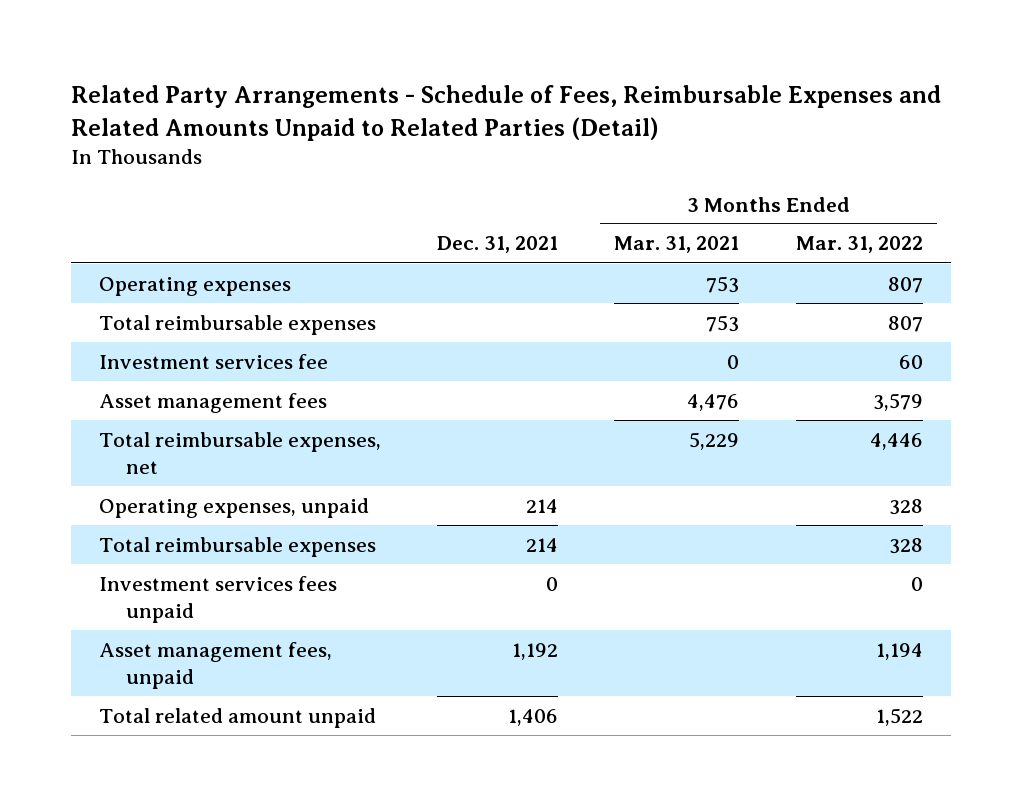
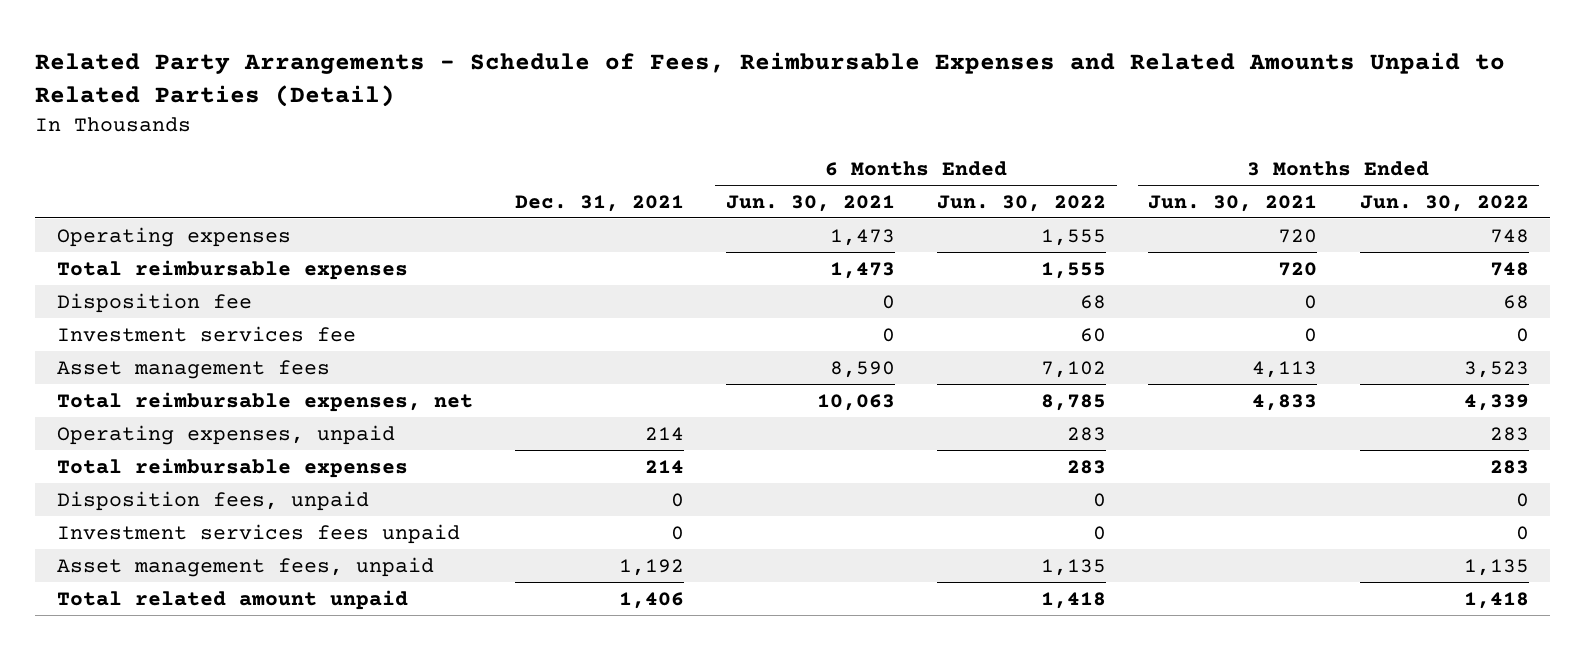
- | Dec. 31, 2021 | 3 Months Ended Mar. 31, 2021 | 3 Months Ended Mar. 31, 2022
+ | Dec. 31, 2021 | 6 Months Ended Jun. 30, 2021 | 6 Months Ended Jun. 30, 2022 | 3 Months Ended Jun. 30, 2021 | 3 Months Ended Jun. 30, 2022
+ Disposition fee | | 0 | 68 | 0 | 68
+ Disposition fees, unpaid | 0 | | 0 | | 0

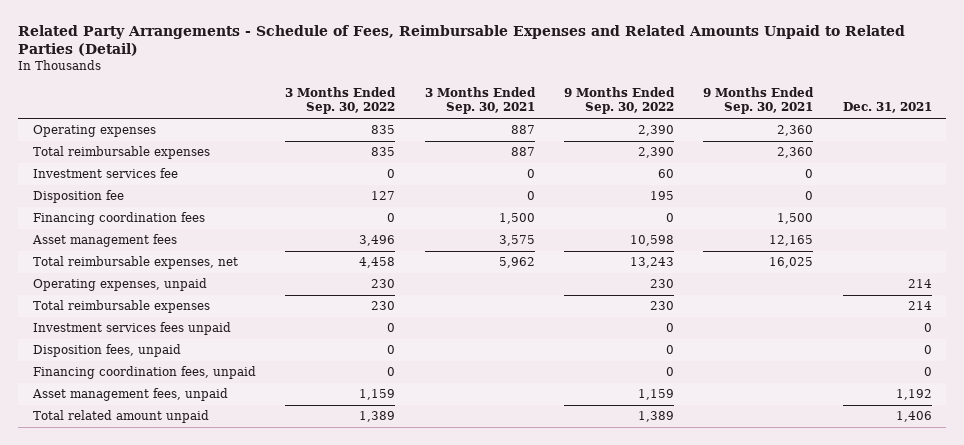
- | Dec. 31, 2021 | 6 Months Ended Jun. 30, 2021 | 6 Months Ended Jun. 30, 2022 | 3 Months Ended Jun. 30, 2021 | 3 Months Ended Jun. 30, 2022
+ | 3 Months Ended Sep. 30, 2022 | 3 Months Ended Sep. 30, 2021 | 9 Months Ended Sep. 30, 2022 | 9 Months Ended Sep. 30, 2021 | Dec. 31, 2021
moved down: Disposition fee | 127 | 0 | 195 | 0 |
+ Financing coordination fees | 0 | 1,500 | 0 | 1,500 |
moved down: Disposition fees, unpaid | 0 | | 0 | | 0
+ Financing coordination fees, unpaid | 0 | | 0 | | 0

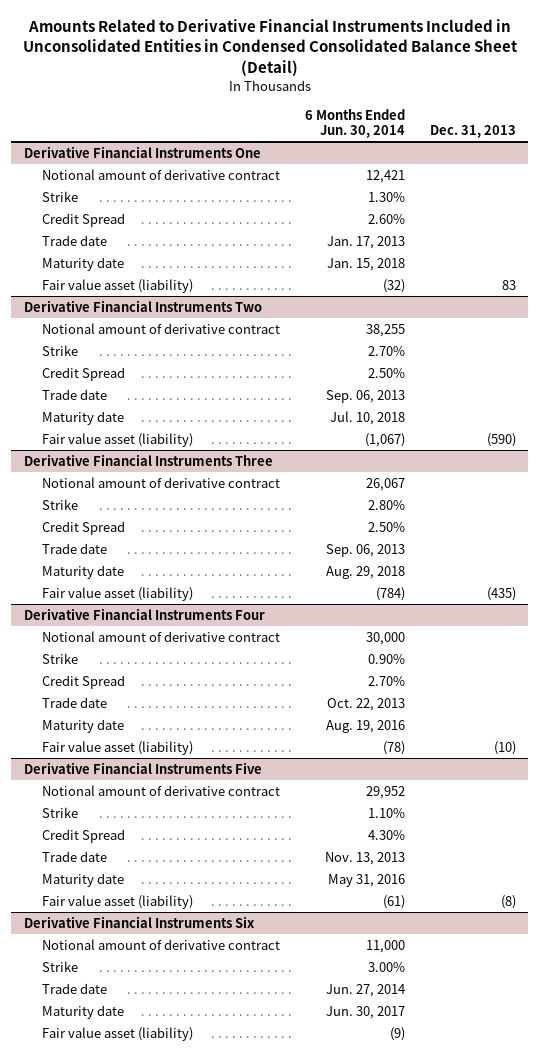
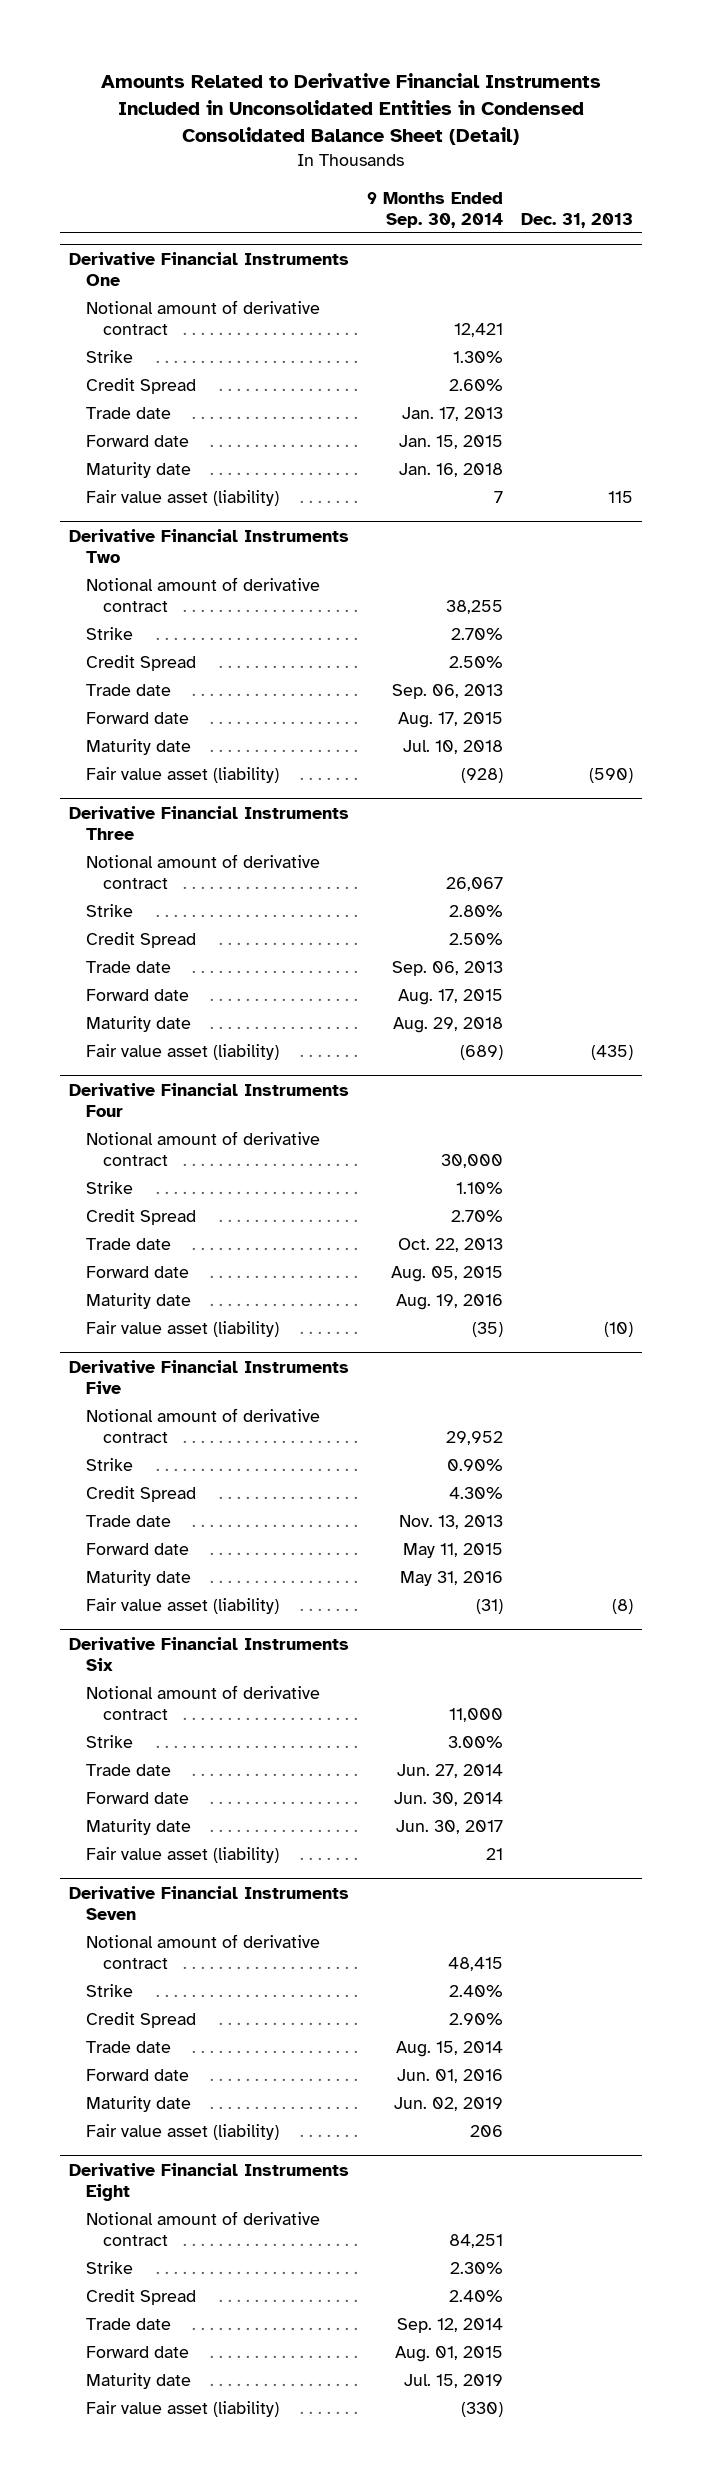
- | 6 Months Ended Jun. 30, 2014 | Dec. 31, 2013
+ | 9 Months Ended Sep. 30, 2014 | Dec. 31, 2013
@ Derivative Financial Instruments One
+ Forward date | Jan. 15, 2015 |
- Fair value asset (liability) | (32) | 83
+ Fair value asset (liability) | 7 | 115
@ Derivative Financial Instruments Two
+ Forward date | Aug. 17, 2015 |
@ Derivative Financial Instruments Three
+ Forward date | Aug. 17, 2015 |
@ Derivative Financial Instruments Four
+ Forward date | Aug. 05, 2015 |
@ Derivative Financial Instruments Five
+ Forward date | May 11, 2015 |
@ Derivative Financial Instruments Six
+ Forward date | Jun. 30, 2014 |
+ Derivative Financial Instruments Seven
+ Notional amount of derivative contract | 48,415 |
+ Strike | 2.40% |
+ Credit Spread | 2.90% |
+ Trade date | Aug. 15, 2014 |
+ Forward date | Jun. 01, 2016 |
+ Maturity date | Jun. 02, 2019 |
+ Fair value asset (liability) | 206 |
+ Derivative Financial Instruments Eight
+ Notional amount of derivative contract | 84,251 |
+ Strike | 2.30% |
+ Credit Spread | 2.40% |
+ Trade date | Sep. 12, 2014 |
+ Forward date | Aug. 01, 2015 |
+ Maturity date | Jul. 15, 2019 |
+ Fair value asset (liability) | (330) |

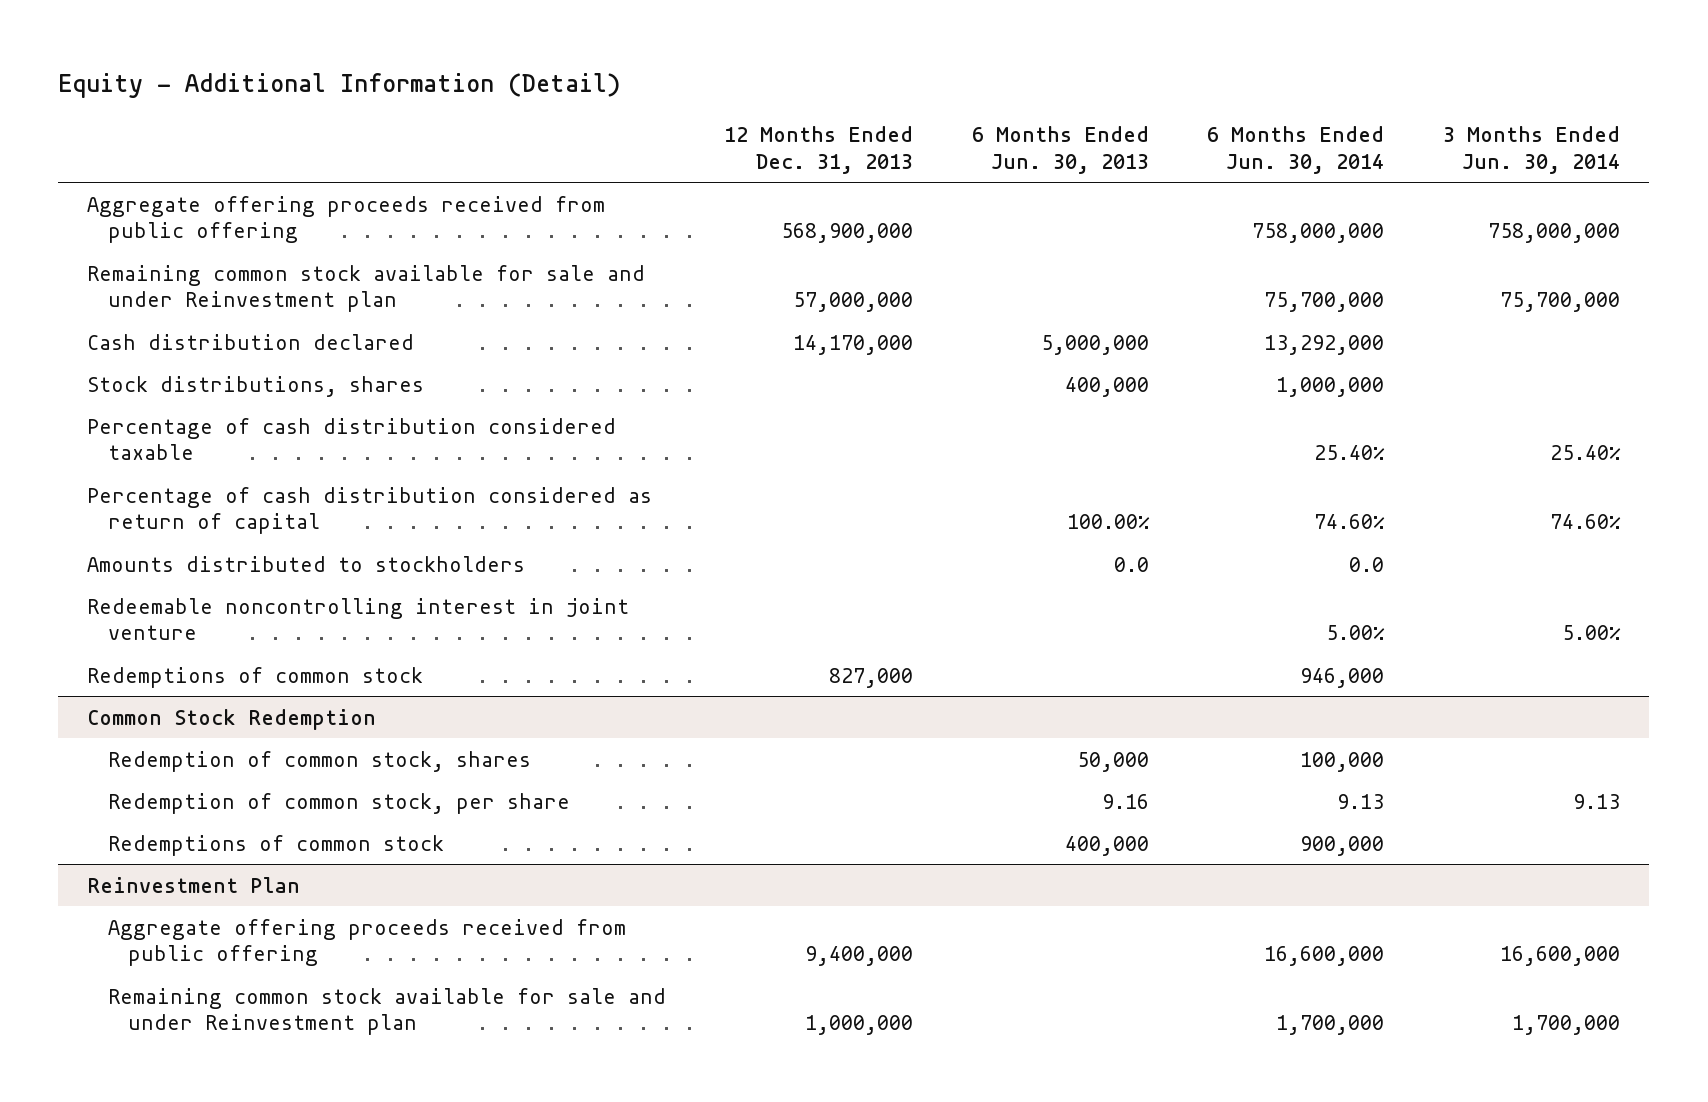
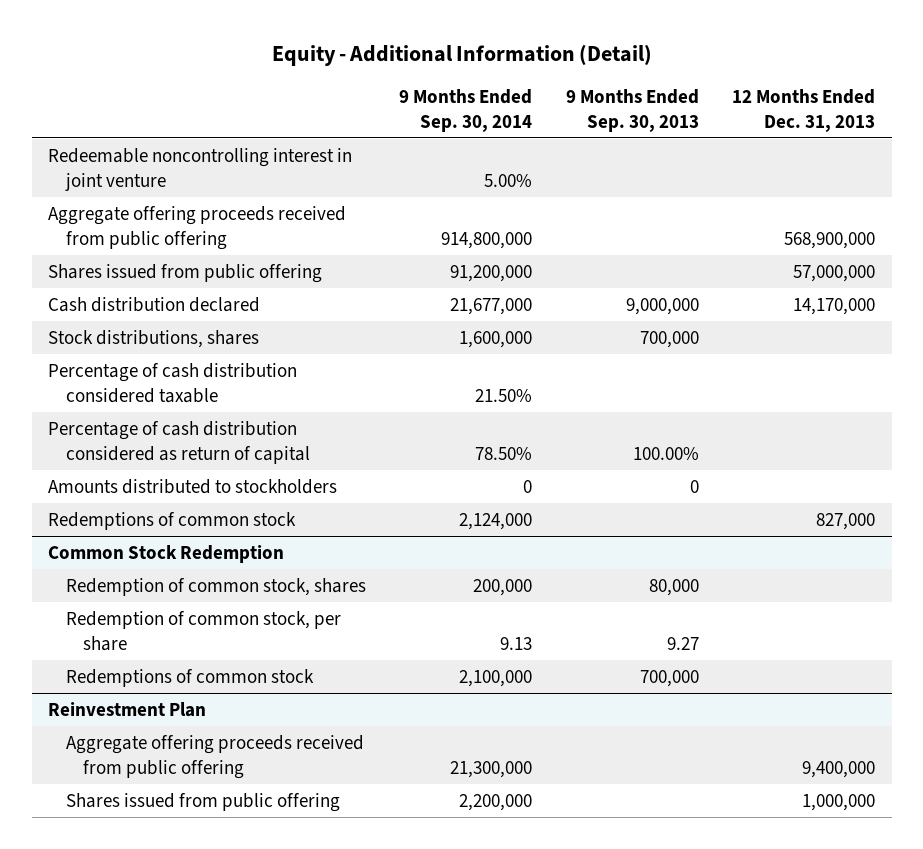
- | 12 Months Ended Dec. 31, 2013 | 6 Months Ended Jun. 30, 2013 | 6 Months Ended Jun. 30, 2014 | 3 Months Ended Jun. 30, 2014
+ | 9 Months Ended Sep. 30, 2014 | 9 Months Ended Sep. 30, 2013 | 12 Months Ended Dec. 31, 2013
moved up: Redeemable noncontrolling interest in joint venture | 5.00% | |
- Remaining common stock available for sale and under Reinvestment plan | 57,000,000 | | 75,700,000 | 75,700,000
+ Shares issued from public offering | 91,200,000 | | 57,000,000
@ Reinvestment Plan
- Remaining common stock available for sale and under Reinvestment plan | 1,000,000 | | 1,700,000 | 1,700,000
+ Shares issued from public offering | 2,200,000 | | 1,000,000

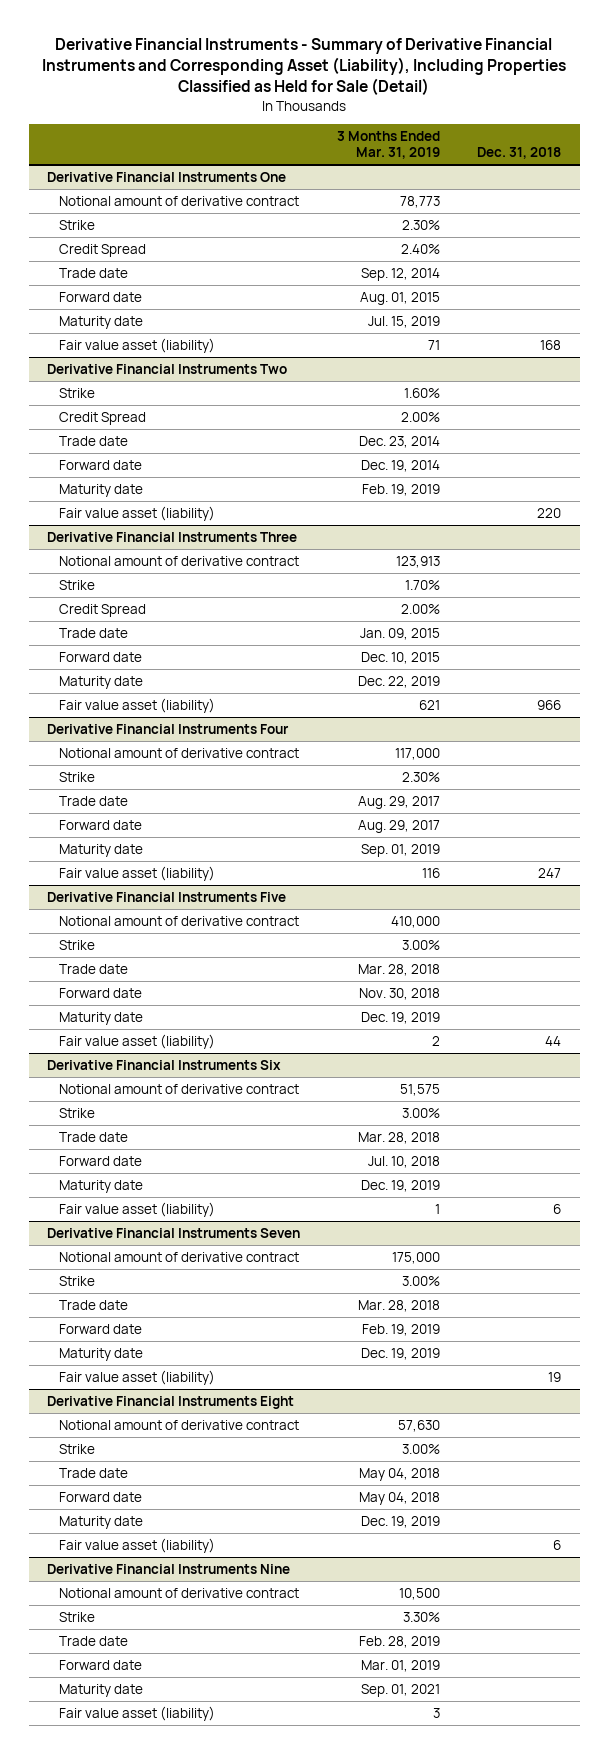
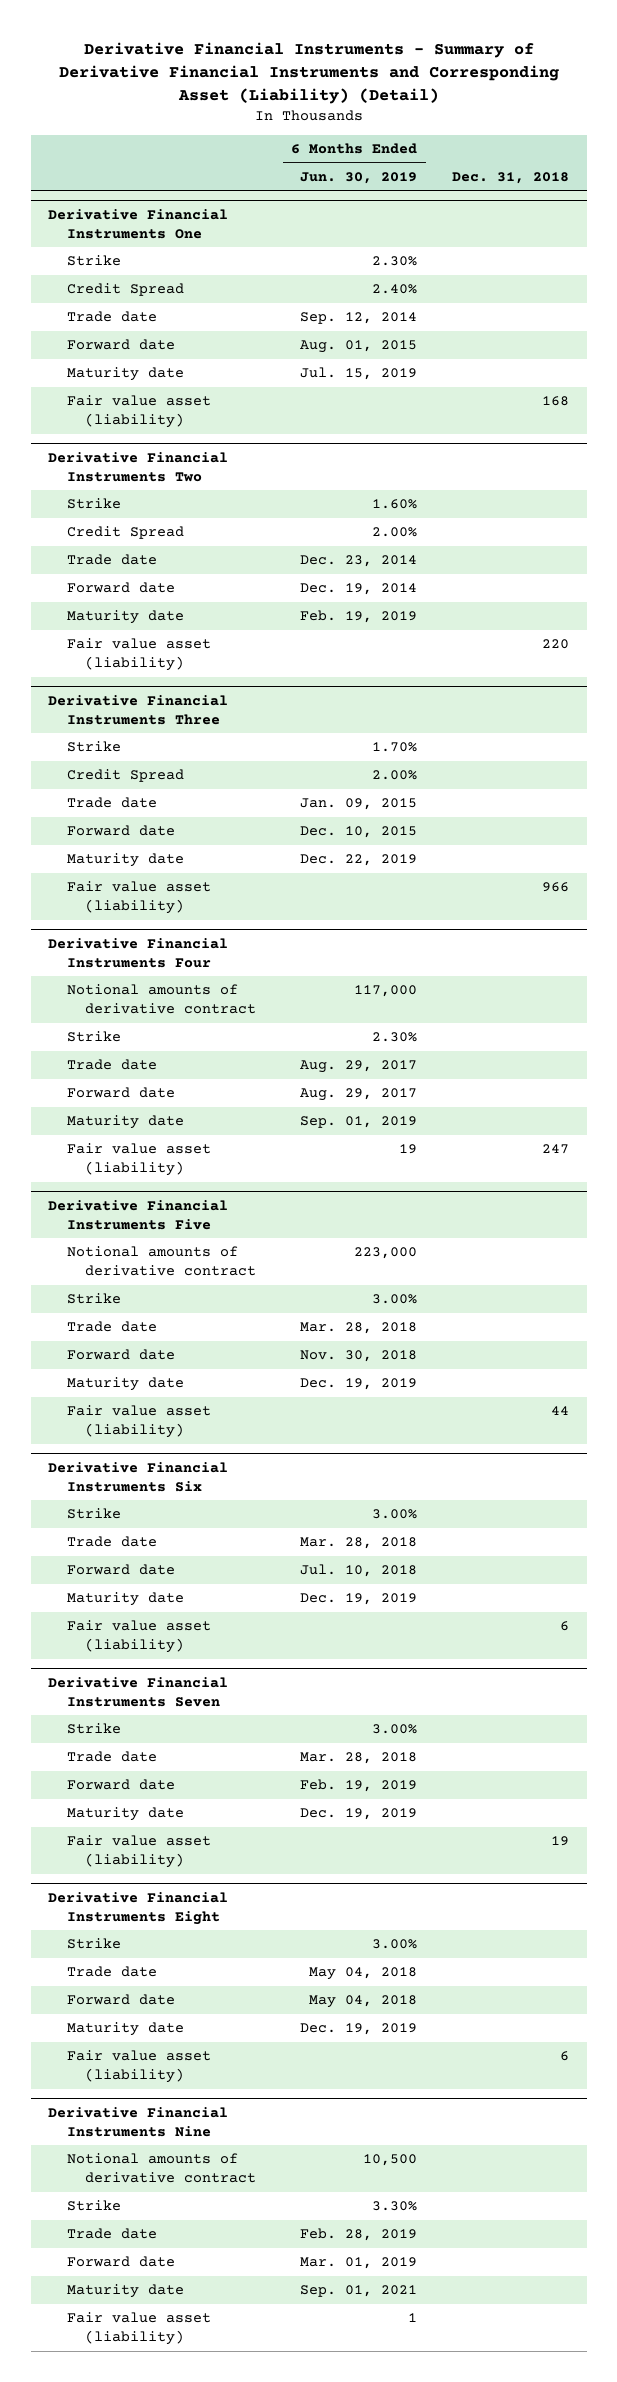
- Derivative Financial Instruments - Summary of Derivative Financial Instruments and Corresponding Asset (Liability), Including Properties Classified as Held for Sale (Detail)
+ Derivative Financial Instruments - Summary of Derivative Financial Instruments and Corresponding Asset (Liability) (Detail)
- | 3 Months Ended Mar. 31, 2019 | Dec. 31, 2018
+ | 6 Months Ended Jun. 30, 2019 | Dec. 31, 2018
@ Derivative Financial Instruments One
- Notional amount of derivative contract | 78,773 |
@ Derivative Financial Instruments Three
- Notional amount of derivative contract | 123,913 |
@ Derivative Financial Instruments Four
- Notional amount of derivative contract | 117,000 |
+ Notional amounts of derivative contract | 117,000 |
@ Derivative Financial Instruments Five
- Notional amount of derivative contract | 410,000 |
+ Notional amounts of derivative contract | 223,000 |
@ Derivative Financial Instruments Six
- Notional amount of derivative contract | 51,575 |
@ Derivative Financial Instruments Seven
- Notional amount of derivative contract | 175,000 |
@ Derivative Financial Instruments Eight
- Notional amount of derivative contract | 57,630 |
@ Derivative Financial Instruments Nine
- Notional amount of derivative contract | 10,500 |
+ Notional amounts of derivative contract | 10,500 |

